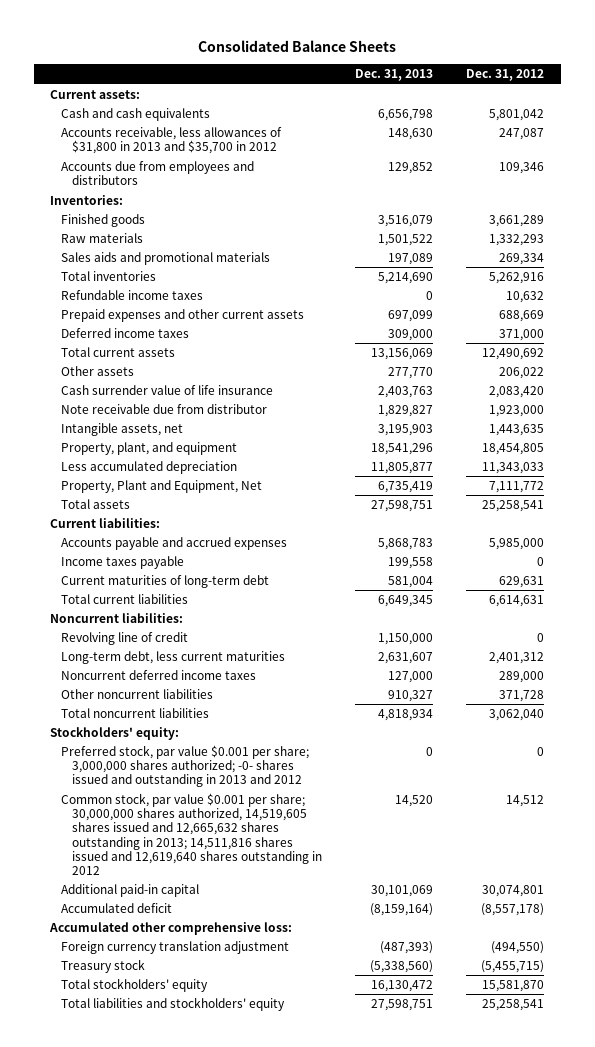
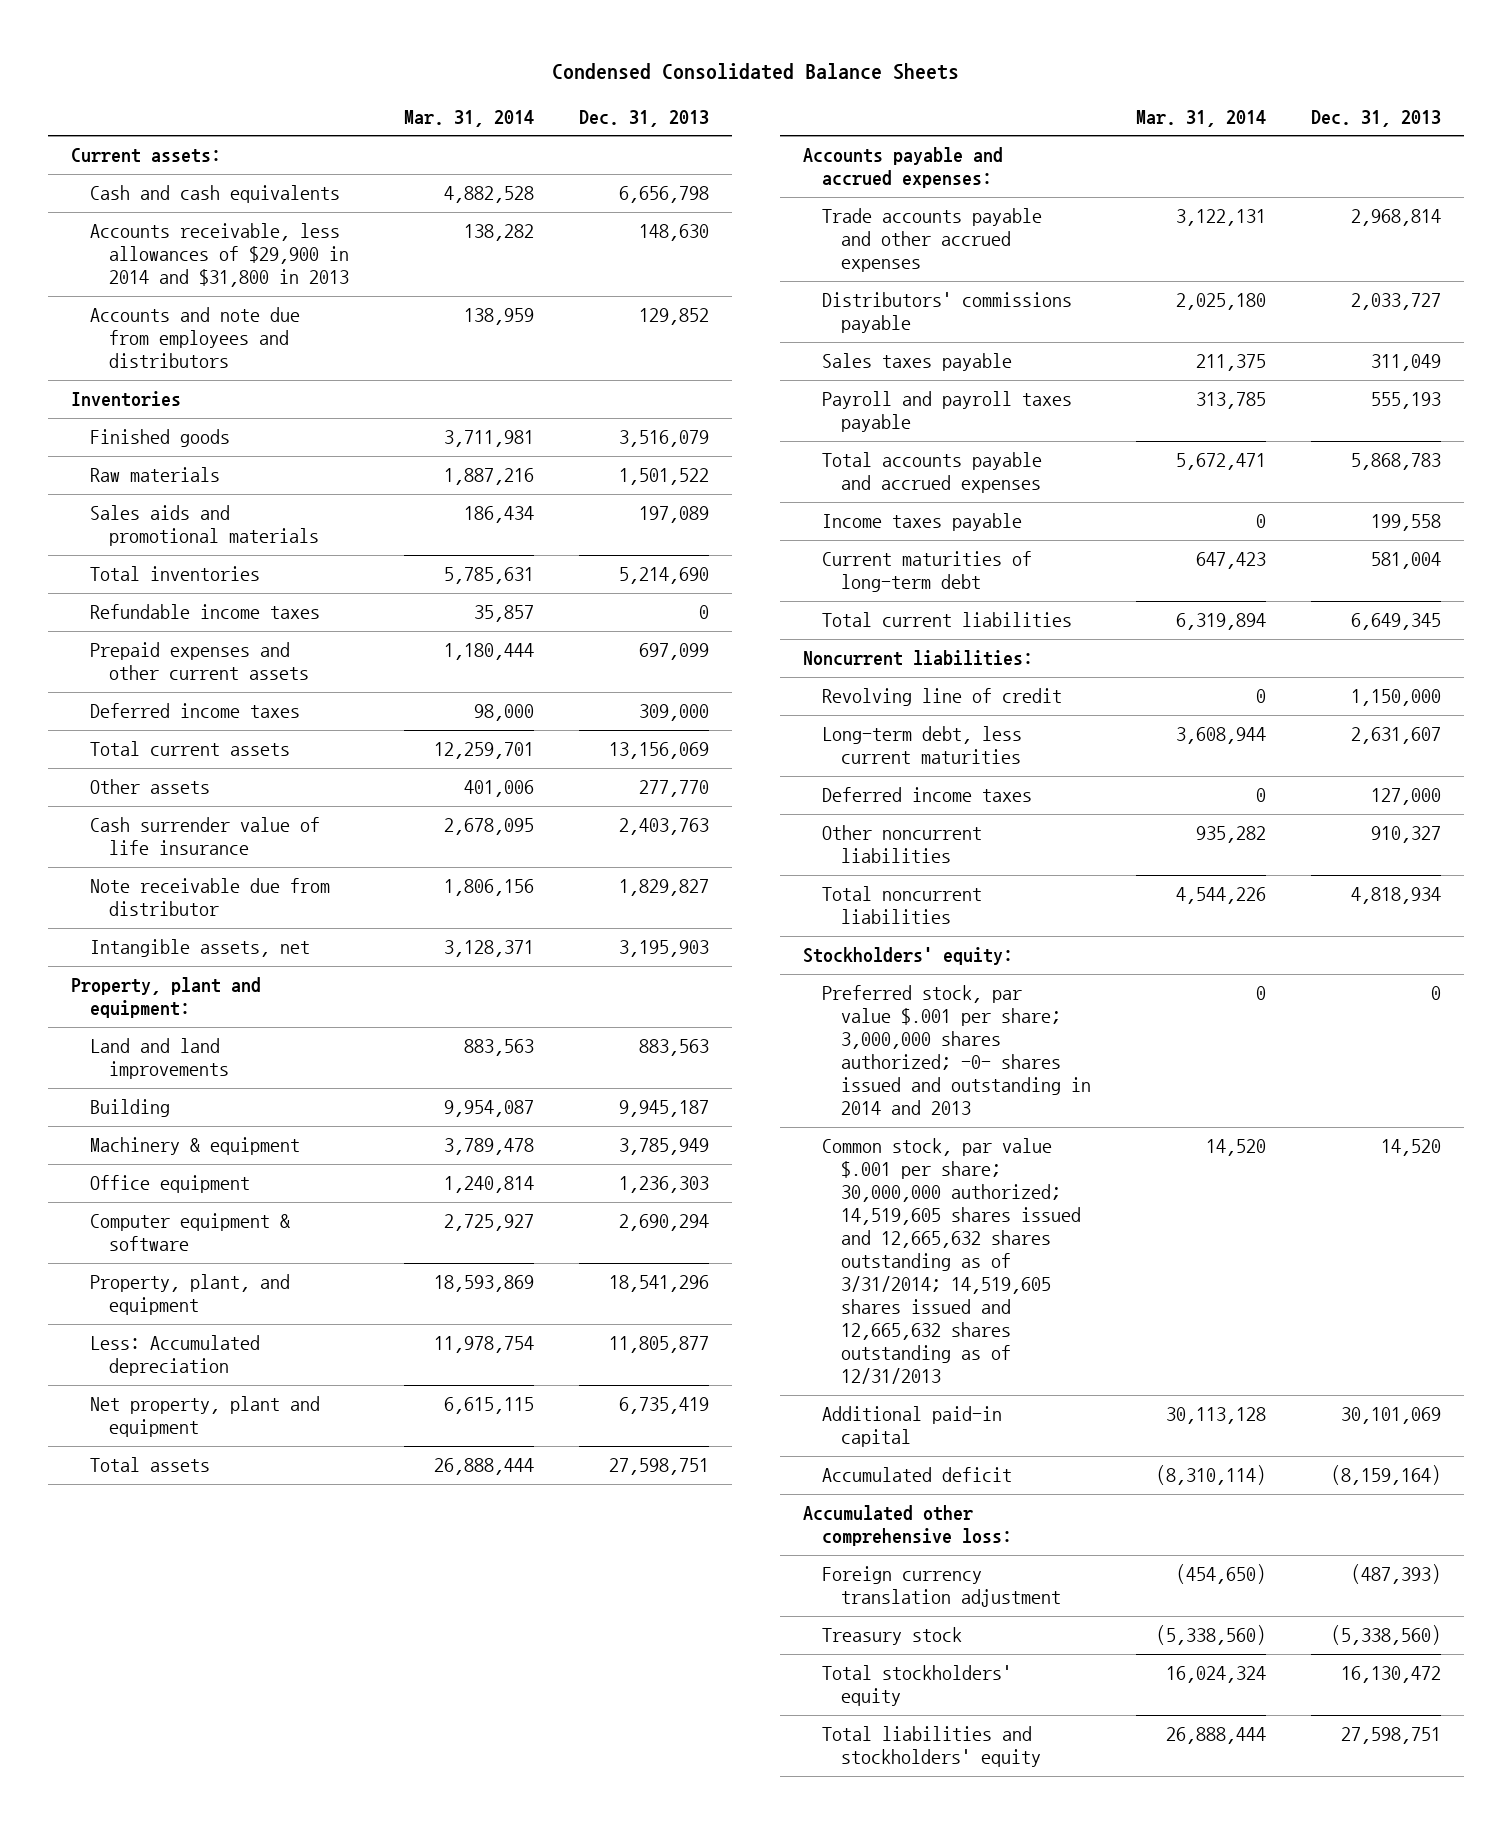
- Consolidated Balance Sheets
+ Condensed Consolidated Balance Sheets
- | Dec. 31, 2013 | Dec. 31, 2012
+ | Mar. 31, 2014 | Dec. 31, 2013
- Accounts receivable, less allowances of $31,800 in 2013 and $35,700 in 2012 | 148,630 | 247,087
- Accounts due from employees and distributors | 129,852 | 109,346
- Inventories:
+ Accounts receivable, less allowances of $29,900 in 2014 and $31,800 in 2013 | 138,282 | 148,630
+ Accounts and note due from employees and distributors | 138,959 | 129,852
+ Inventories
+ Property, plant and equipment:
+ Land and land improvements | 883,563 | 883,563
+ Building | 9,954,087 | 9,945,187
+ Machinery & equipment | 3,789,478 | 3,785,949
+ Office equipment | 1,240,814 | 1,236,303
+ Computer equipment & software | 2,725,927 | 2,690,294
- Less accumulated depreciation | 11,805,877 | 11,343,033
- Property, Plant and Equipment, Net | 6,735,419 | 7,111,772
+ Less: Accumulated depreciation | 11,978,754 | 11,805,877
+ Net property, plant and equipment | 6,615,115 | 6,735,419
- Current liabilities:
- Accounts payable and accrued expenses | 5,868,783 | 5,985,000
+ Accounts payable and accrued expenses:
+ Trade accounts payable and other accrued expenses | 3,122,131 | 2,968,814
+ Distributors' commissions payable | 2,025,180 | 2,033,727
+ Sales taxes payable | 211,375 | 311,049
+ Payroll and payroll taxes payable | 313,785 | 555,193
+ Total accounts payable and accrued expenses | 5,672,471 | 5,868,783
- Noncurrent deferred income taxes | 127,000 | 289,000
+ Deferred income taxes | 0 | 127,000
- Preferred stock, par value $0.001 per share; 3,000,000 shares authorized; -0- shares issued and outstanding in 2013 and 2012 | 0 | 0
- Common stock, par value $0.001 per share; 30,000,000 shares authorized, 14,519,605 shares issued and 12,665,632 shares outstanding in 2013; 14,511,816 shares issued and 12,619,640 shares outstanding in 2012 | 14,520 | 14,512
+ Preferred stock, par value $.001 per share; 3,000,000 shares authorized; -0- shares issued and outstanding in 2014 and 2013 | 0 | 0
+ Common stock, par value $.001 per share; 30,000,000 authorized; 14,519,605 shares issued and 12,665,632 shares outstanding as of 3/31/2014; 14,519,605 shares issued and 12,665,632 shares outstanding as of 12/31/2013 | 14,520 | 14,520

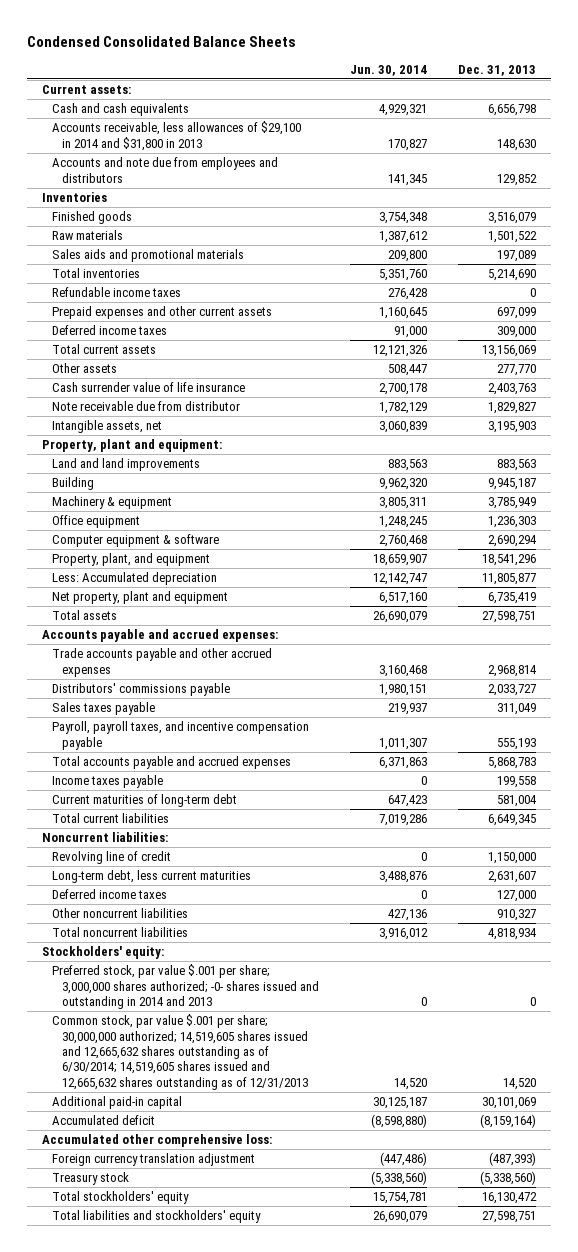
- | Mar. 31, 2014 | Dec. 31, 2013
+ | Jun. 30, 2014 | Dec. 31, 2013
- Accounts receivable, less allowances of $29,900 in 2014 and $31,800 in 2013 | 138,282 | 148,630
+ Accounts receivable, less allowances of $29,100 in 2014 and $31,800 in 2013 | 170,827 | 148,630
- Payroll and payroll taxes payable | 313,785 | 555,193
+ Payroll, payroll taxes, and incentive compensation payable | 1,011,307 | 555,193
- Common stock, par value $.001 per share; 30,000,000 authorized; 14,519,605 shares issued and 12,665,632 shares outstanding as of 3/31/2014; 14,519,605 shares issued and 12,665,632 shares outstanding as of 12/31/2013 | 14,520 | 14,520
+ Common stock, par value $.001 per share; 30,000,000 authorized; 14,519,605 shares issued and 12,665,632 shares outstanding as of 6/30/2014; 14,519,605 shares issued and 12,665,632 shares outstanding as of 12/31/2013 | 14,520 | 14,520

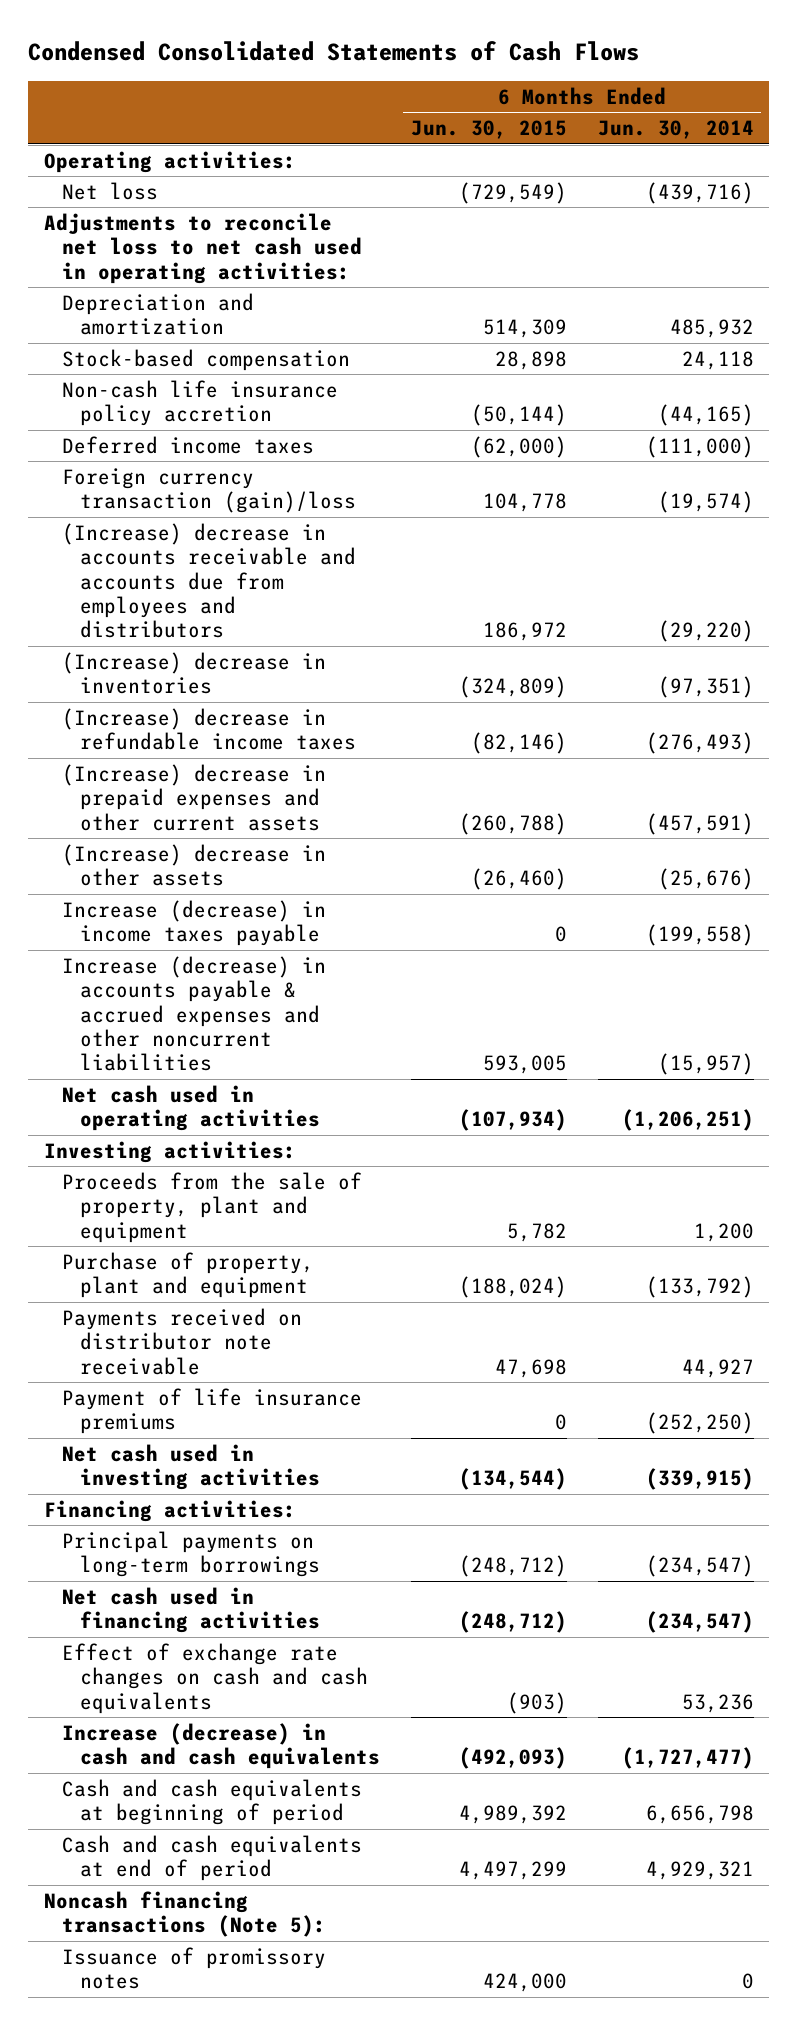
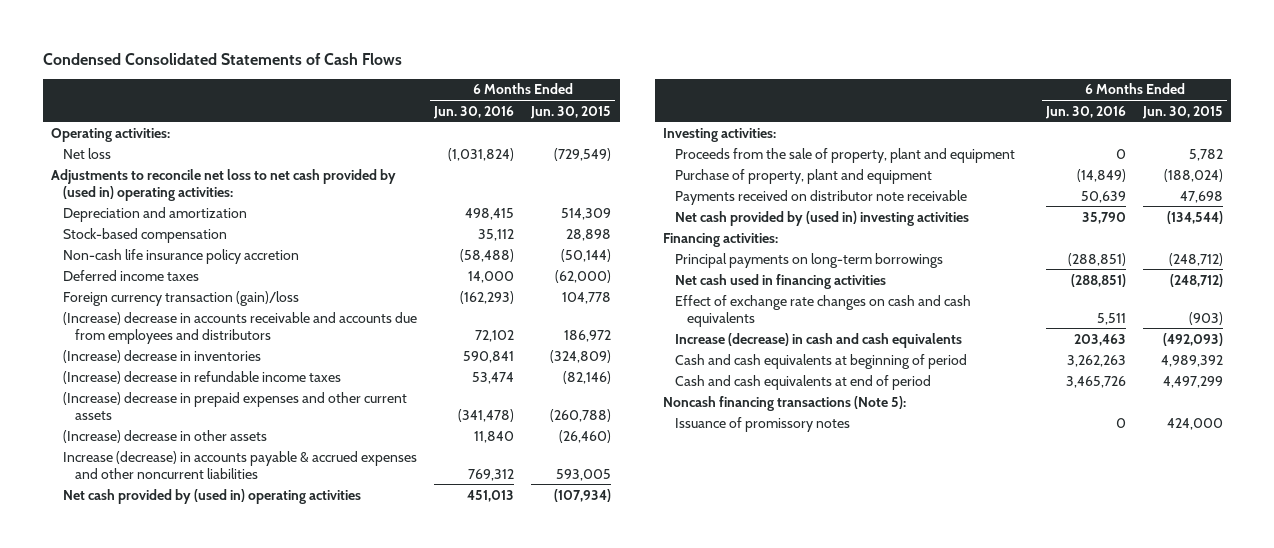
- | 6 Months Ended Jun. 30, 2015 | 6 Months Ended Jun. 30, 2014
+ | 6 Months Ended Jun. 30, 2016 | 6 Months Ended Jun. 30, 2015
- Adjustments to reconcile net loss to net cash used in operating activities:
+ Adjustments to reconcile net loss to net cash provided by (used in) operating activities:
- Increase (decrease) in income taxes payable | 0 | (199,558)
- Net cash used in operating activities | (107,934) | (1,206,251)
+ Net cash provided by (used in) operating activities | 451,013 | (107,934)
- Payment of life insurance premiums | 0 | (252,250)
- Net cash used in investing activities | (134,544) | (339,915)
+ Net cash provided by (used in) investing activities | 35,790 | (134,544)

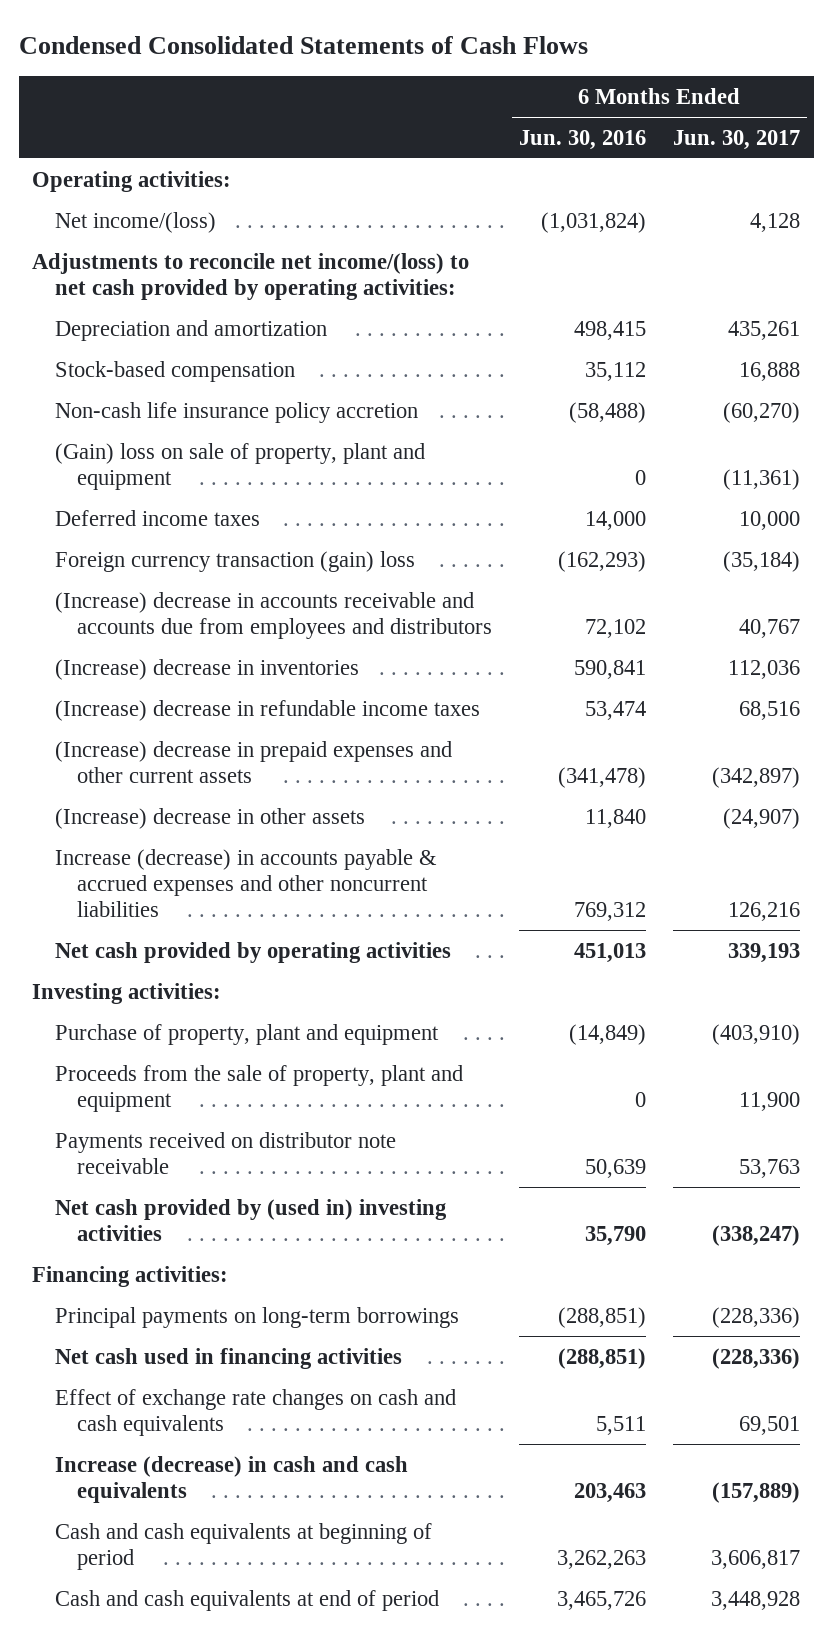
- | 6 Months Ended Jun. 30, 2016 | 6 Months Ended Jun. 30, 2015
+ | 6 Months Ended Jun. 30, 2016 | 6 Months Ended Jun. 30, 2017
- Net loss | (1,031,824) | (729,549)
- Adjustments to reconcile net loss to net cash provided by (used in) operating activities:
+ Net income/(loss) | (1,031,824) | 4,128
+ Adjustments to reconcile net income/(loss) to net cash provided by operating activities:
+ (Gain) loss on sale of property, plant and equipment | 0 | (11,361)
- Foreign currency transaction (gain)/loss | (162,293) | 104,778
+ Foreign currency transaction (gain) loss | (162,293) | (35,184)
- Net cash provided by (used in) operating activities | 451,013 | (107,934)
+ Net cash provided by operating activities | 451,013 | 339,193
moved down: Proceeds from the sale of property, plant and equipment | 0 | 11,900
- Noncash financing transactions (Note 5):
- Issuance of promissory notes | 0 | 424,000

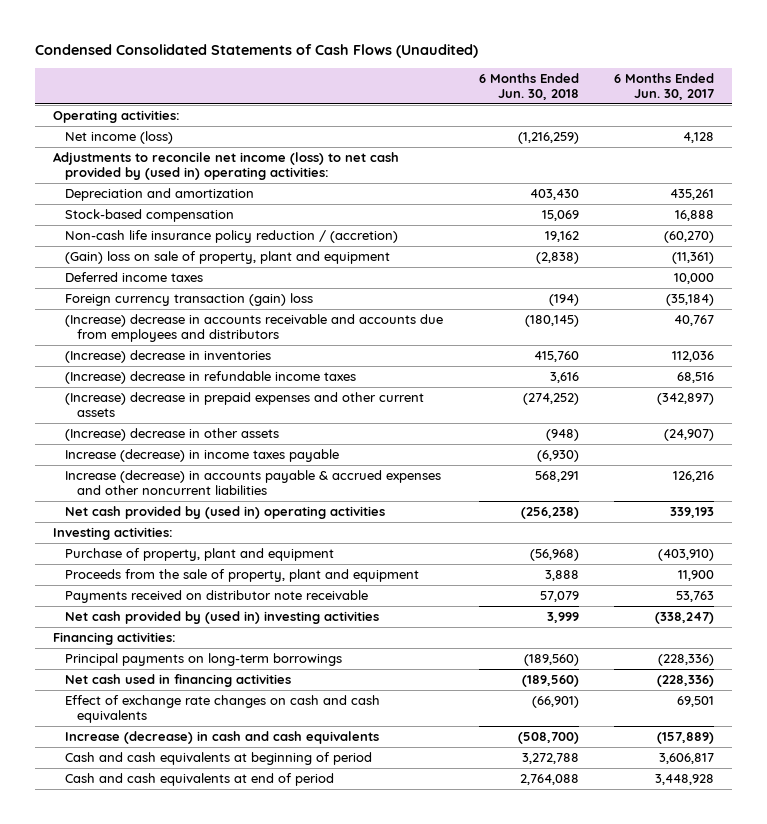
- Condensed Consolidated Statements of Cash Flows
+ Condensed Consolidated Statements of Cash Flows (Unaudited)
- | 6 Months Ended Jun. 30, 2016 | 6 Months Ended Jun. 30, 2017
+ | 6 Months Ended Jun. 30, 2018 | 6 Months Ended Jun. 30, 2017
- Net income/(loss) | (1,031,824) | 4,128
- Adjustments to reconcile net income/(loss) to net cash provided by operating activities:
+ Net income (loss) | (1,216,259) | 4,128
+ Adjustments to reconcile net income (loss) to net cash provided by (used in) operating activities:
- Non-cash life insurance policy accretion | (58,488) | (60,270)
+ Non-cash life insurance policy reduction / (accretion) | 19,162 | (60,270)
+ Increase (decrease) in income taxes payable | (6,930) |
- Net cash provided by operating activities | 451,013 | 339,193
+ Net cash provided by (used in) operating activities | (256,238) | 339,193

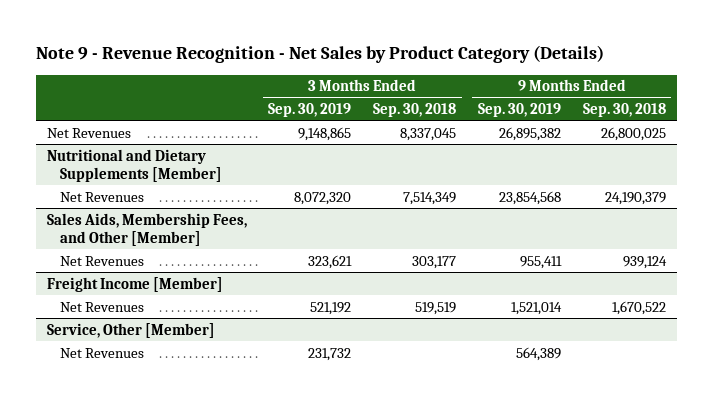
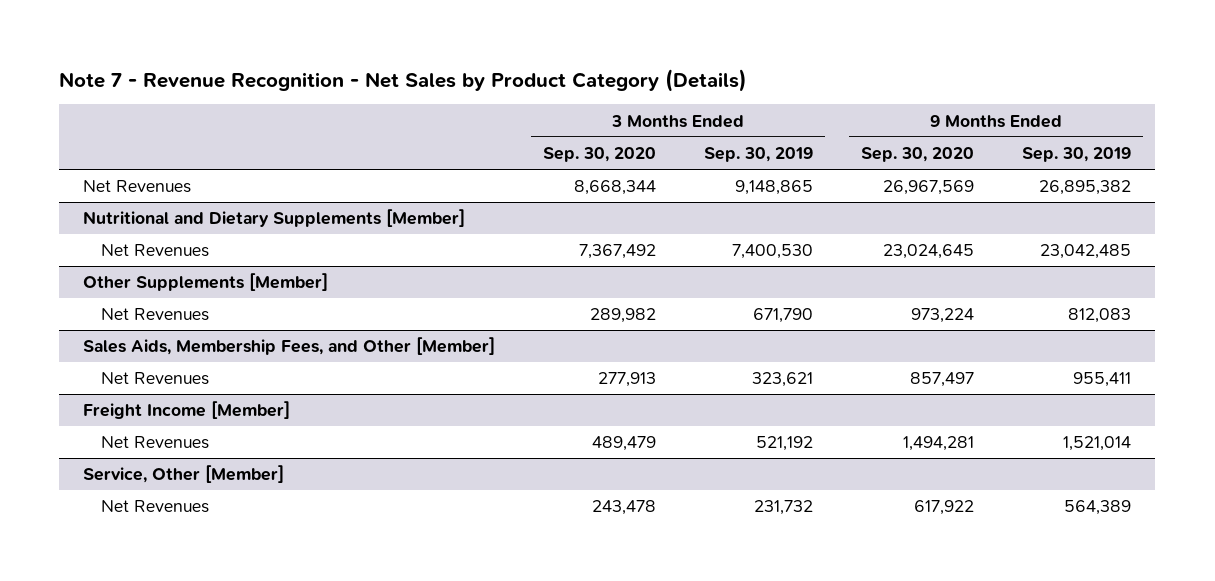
- Note 9 - Revenue Recognition - Net Sales by Product Category (Details)
+ Note 7 - Revenue Recognition - Net Sales by Product Category (Details)
- | 3 Months Ended Sep. 30, 2019 | 3 Months Ended Sep. 30, 2018 | 9 Months Ended Sep. 30, 2019 | 9 Months Ended Sep. 30, 2018
+ | 3 Months Ended Sep. 30, 2020 | 3 Months Ended Sep. 30, 2019 | 9 Months Ended Sep. 30, 2020 | 9 Months Ended Sep. 30, 2019
@ Nutritional and Dietary Supplements [Member]
- Net Revenues | 8,072,320 | 7,514,349 | 23,854,568 | 24,190,379
+ Net Revenues | 7,367,492 | 7,400,530 | 23,024,645 | 23,042,485
+ Other Supplements [Member]
+ Net Revenues | 289,982 | 671,790 | 973,224 | 812,083

